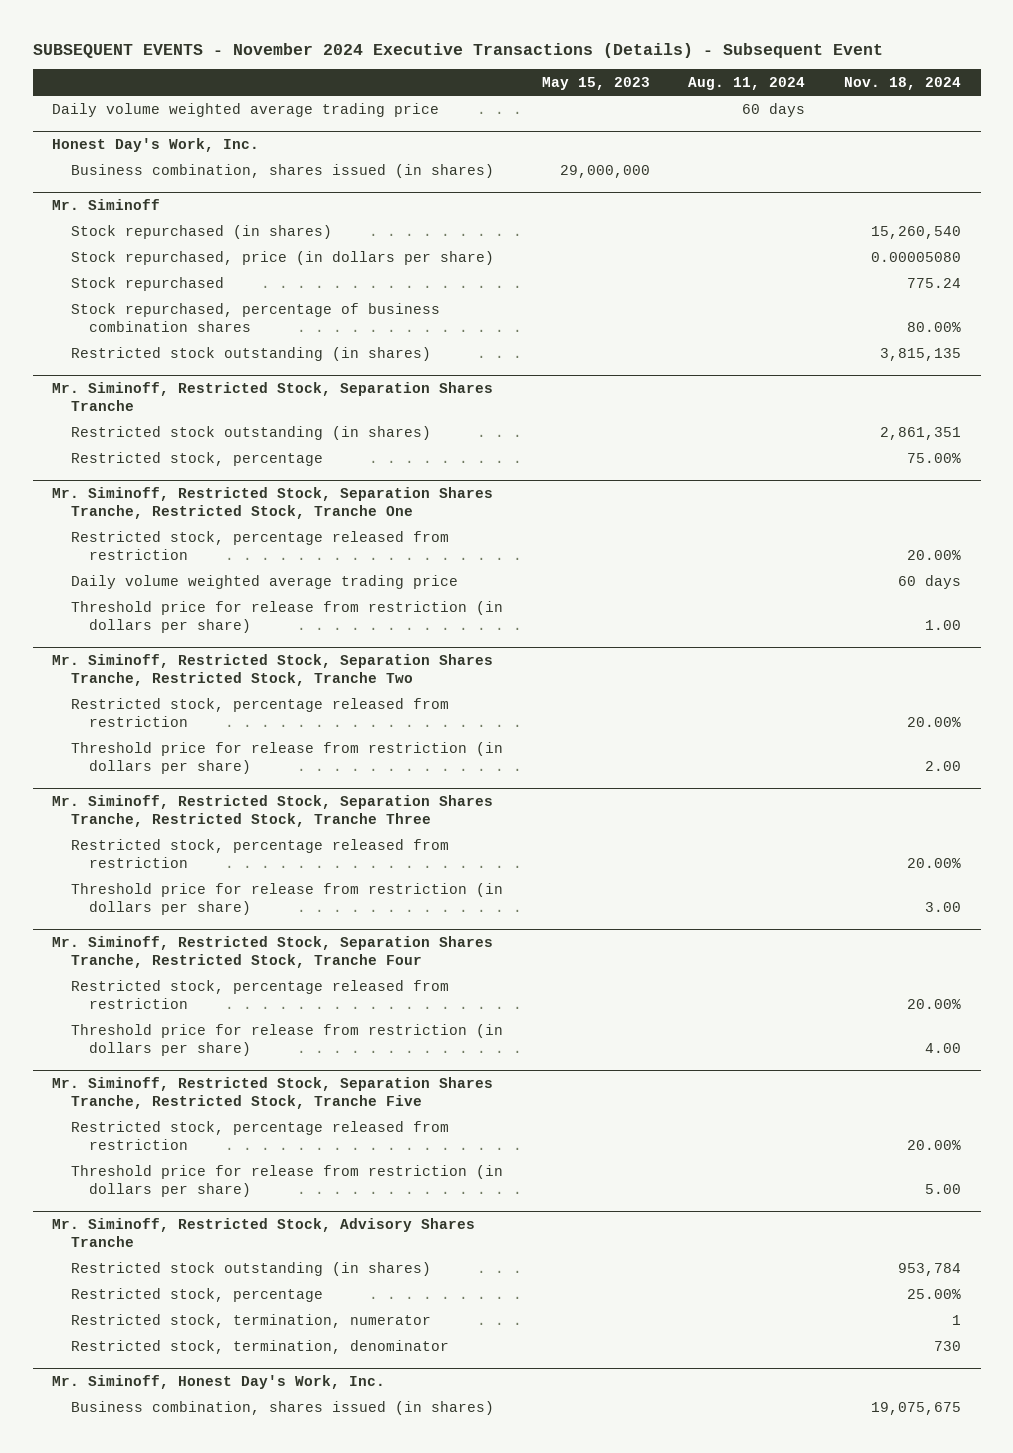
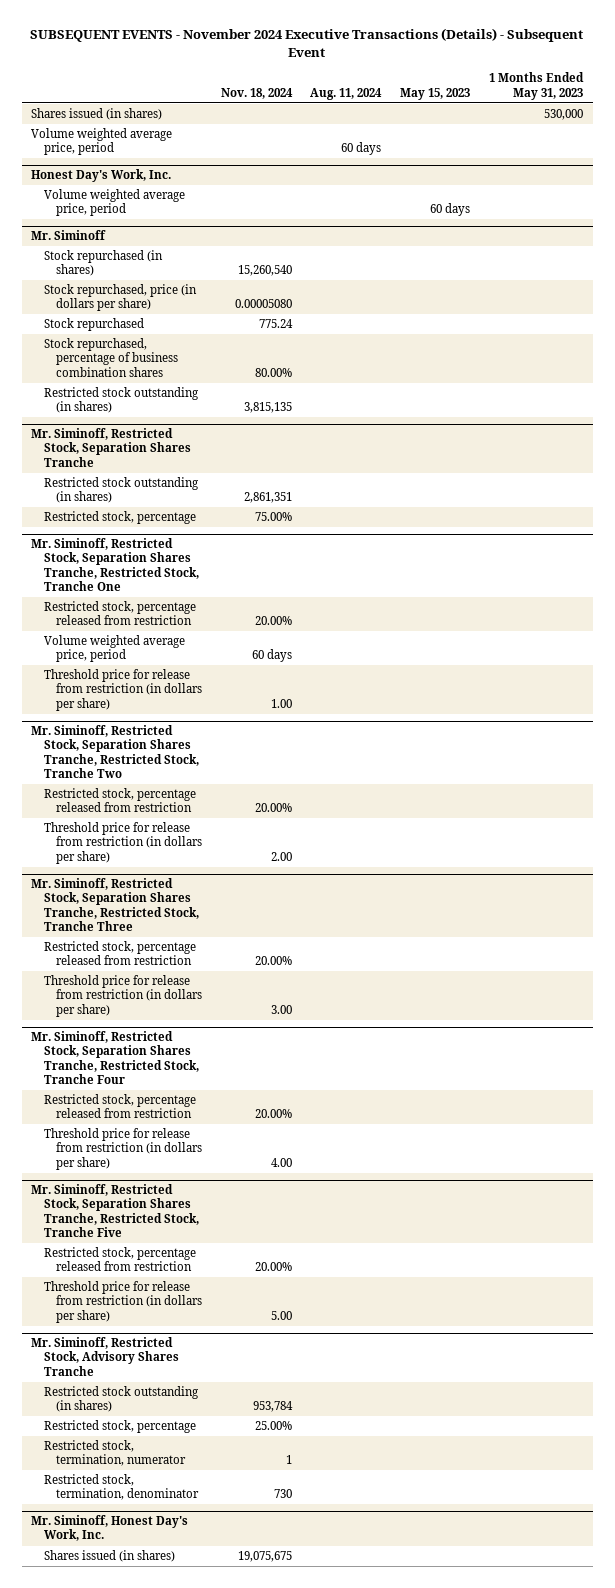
- | May 15, 2023 | Aug. 11, 2024 | Nov. 18, 2024
+ | Nov. 18, 2024 | Aug. 11, 2024 | May 15, 2023 | 1 Months Ended May 31, 2023
- Daily volume weighted average trading price | | 60 days |
+ Shares issued (in shares) | | | | 530,000
+ Volume weighted average price, period | | 60 days | |
@ Honest Day's Work, Inc.
- Business combination, shares issued (in shares) | 29,000,000 | |
+ Volume weighted average price, period | | | 60 days |
@ Mr. Siminoff, Restricted Stock, Separation Shares Tranche, Restricted Stock, Tranche One
- Daily volume weighted average trading price | | | 60 days
+ Volume weighted average price, period | 60 days | | |
@ Mr. Siminoff, Honest Day's Work, Inc.
- Business combination, shares issued (in shares) | | | 19,075,675
+ Shares issued (in shares) | 19,075,675 | | |

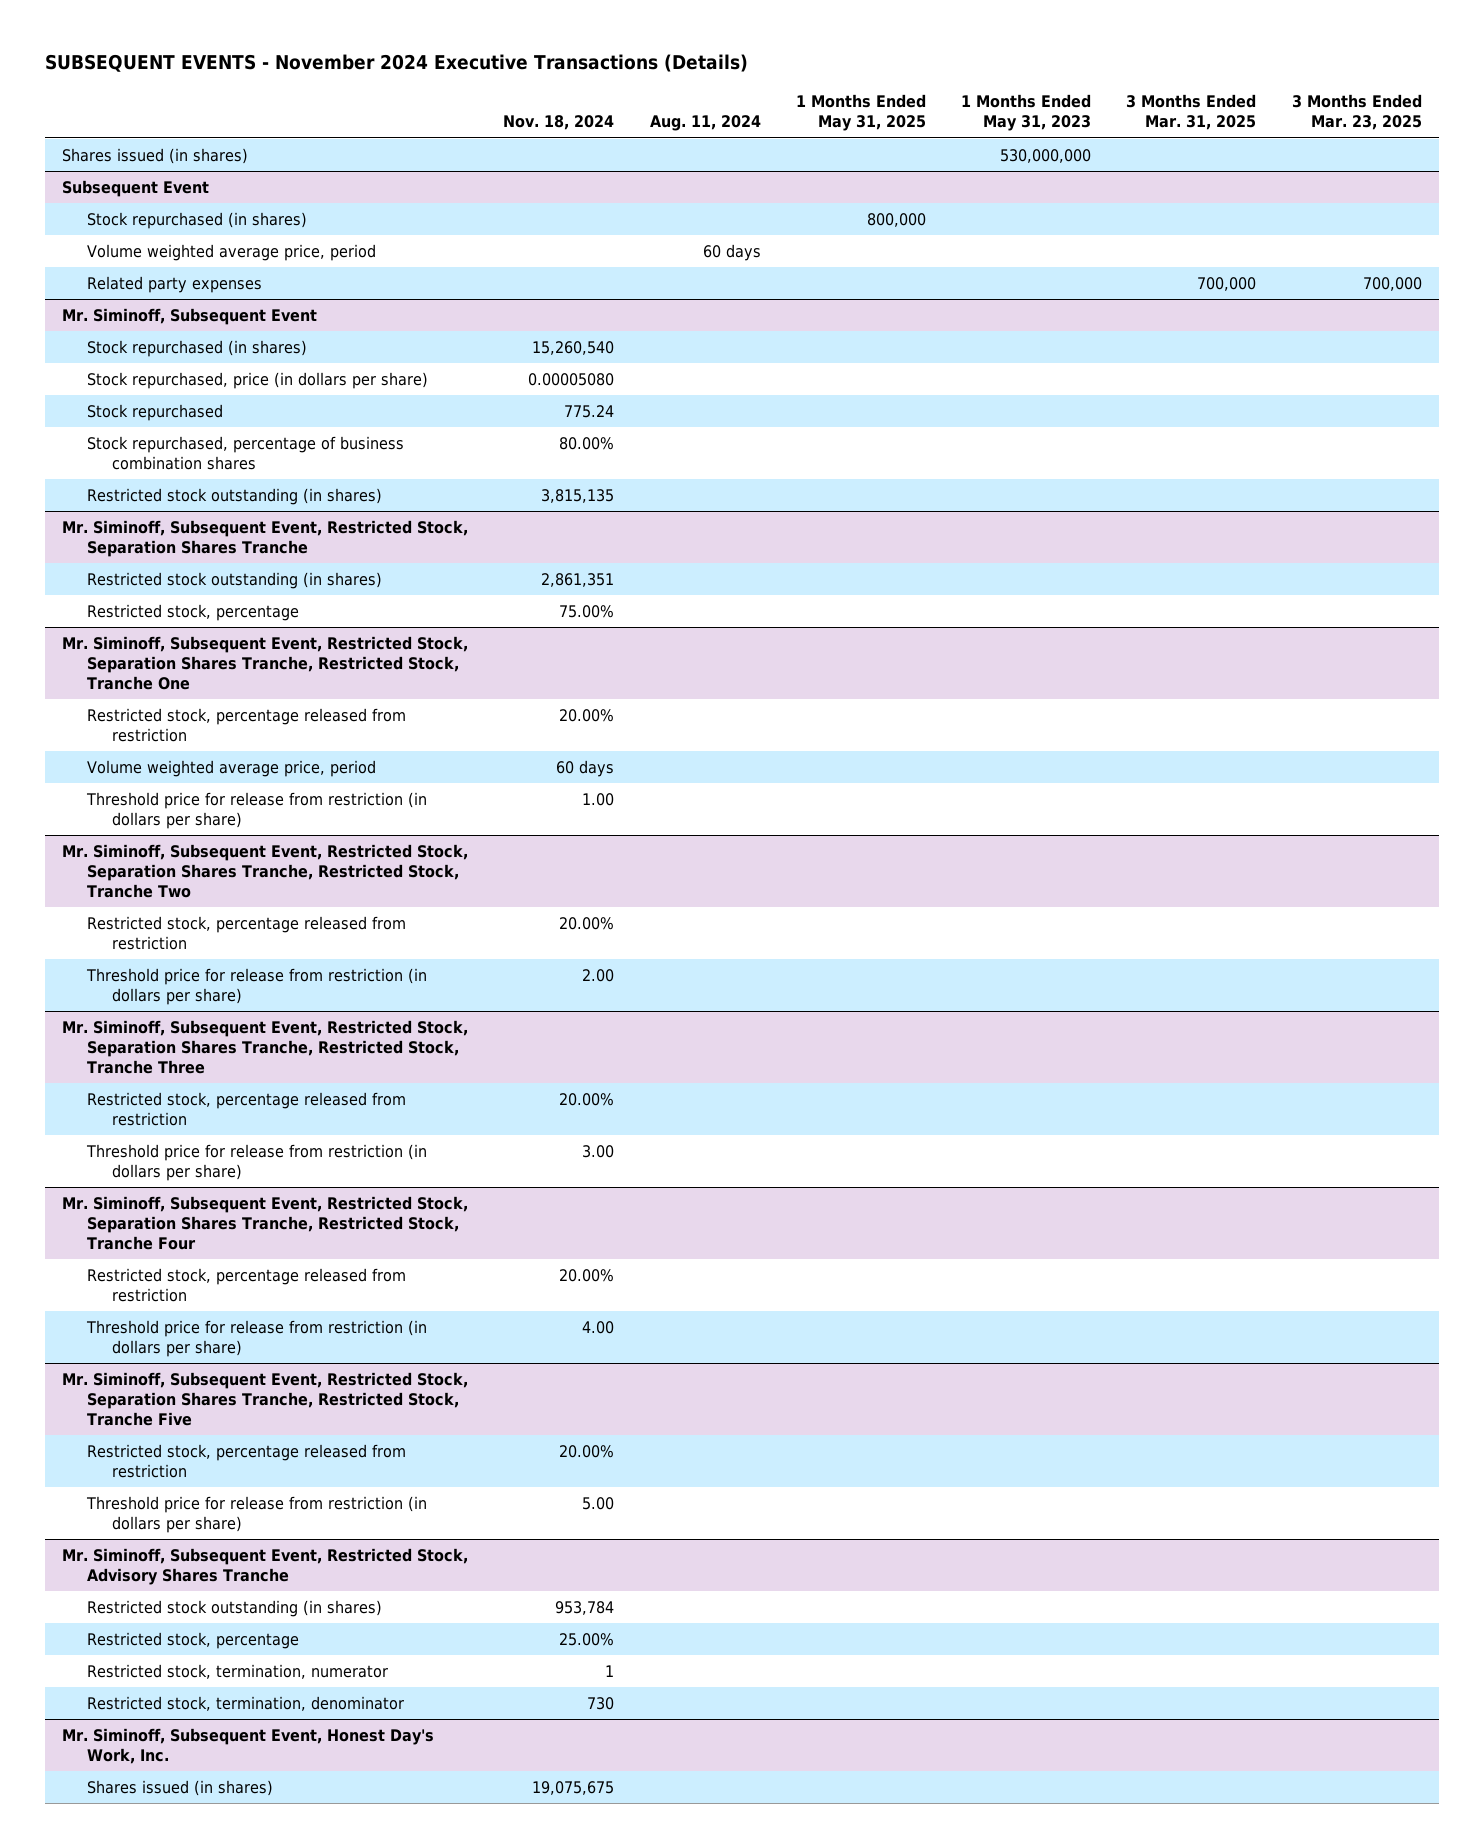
- SUBSEQUENT EVENTS - November 2024 Executive Transactions (Details) - Subsequent Event
+ SUBSEQUENT EVENTS - November 2024 Executive Transactions (Details)
- | Nov. 18, 2024 | Aug. 11, 2024 | May 15, 2023 | 1 Months Ended May 31, 2023
+ | Nov. 18, 2024 | Aug. 11, 2024 | 1 Months Ended May 31, 2025 | 1 Months Ended May 31, 2023 | 3 Months Ended Mar. 31, 2025 | 3 Months Ended Mar. 23, 2025
- Shares issued (in shares) | | | | 530,000
+ Shares issued (in shares) | | | | 530,000,000 | |
+ Subsequent Event
+ Stock repurchased (in shares) | | | 800,000 | | |
- Honest Day's Work, Inc.
- Volume weighted average price, period | | | 60 days |
- Mr. Siminoff
+ Related party expenses | | | | | 700,000 | 700,000
+ Mr. Siminoff, Subsequent Event
- Mr. Siminoff, Restricted Stock, Separation Shares Tranche
+ Mr. Siminoff, Subsequent Event, Restricted Stock, Separation Shares Tranche
- Mr. Siminoff, Restricted Stock, Separation Shares Tranche, Restricted Stock, Tranche One
+ Mr. Siminoff, Subsequent Event, Restricted Stock, Separation Shares Tranche, Restricted Stock, Tranche One
- Mr. Siminoff, Restricted Stock, Separation Shares Tranche, Restricted Stock, Tranche Two
+ Mr. Siminoff, Subsequent Event, Restricted Stock, Separation Shares Tranche, Restricted Stock, Tranche Two
- Mr. Siminoff, Restricted Stock, Separation Shares Tranche, Restricted Stock, Tranche Three
+ Mr. Siminoff, Subsequent Event, Restricted Stock, Separation Shares Tranche, Restricted Stock, Tranche Three
- Mr. Siminoff, Restricted Stock, Separation Shares Tranche, Restricted Stock, Tranche Four
+ Mr. Siminoff, Subsequent Event, Restricted Stock, Separation Shares Tranche, Restricted Stock, Tranche Four
- Mr. Siminoff, Restricted Stock, Separation Shares Tranche, Restricted Stock, Tranche Five
+ Mr. Siminoff, Subsequent Event, Restricted Stock, Separation Shares Tranche, Restricted Stock, Tranche Five
- Mr. Siminoff, Restricted Stock, Advisory Shares Tranche
+ Mr. Siminoff, Subsequent Event, Restricted Stock, Advisory Shares Tranche
- Mr. Siminoff, Honest Day's Work, Inc.
+ Mr. Siminoff, Subsequent Event, Honest Day's Work, Inc.

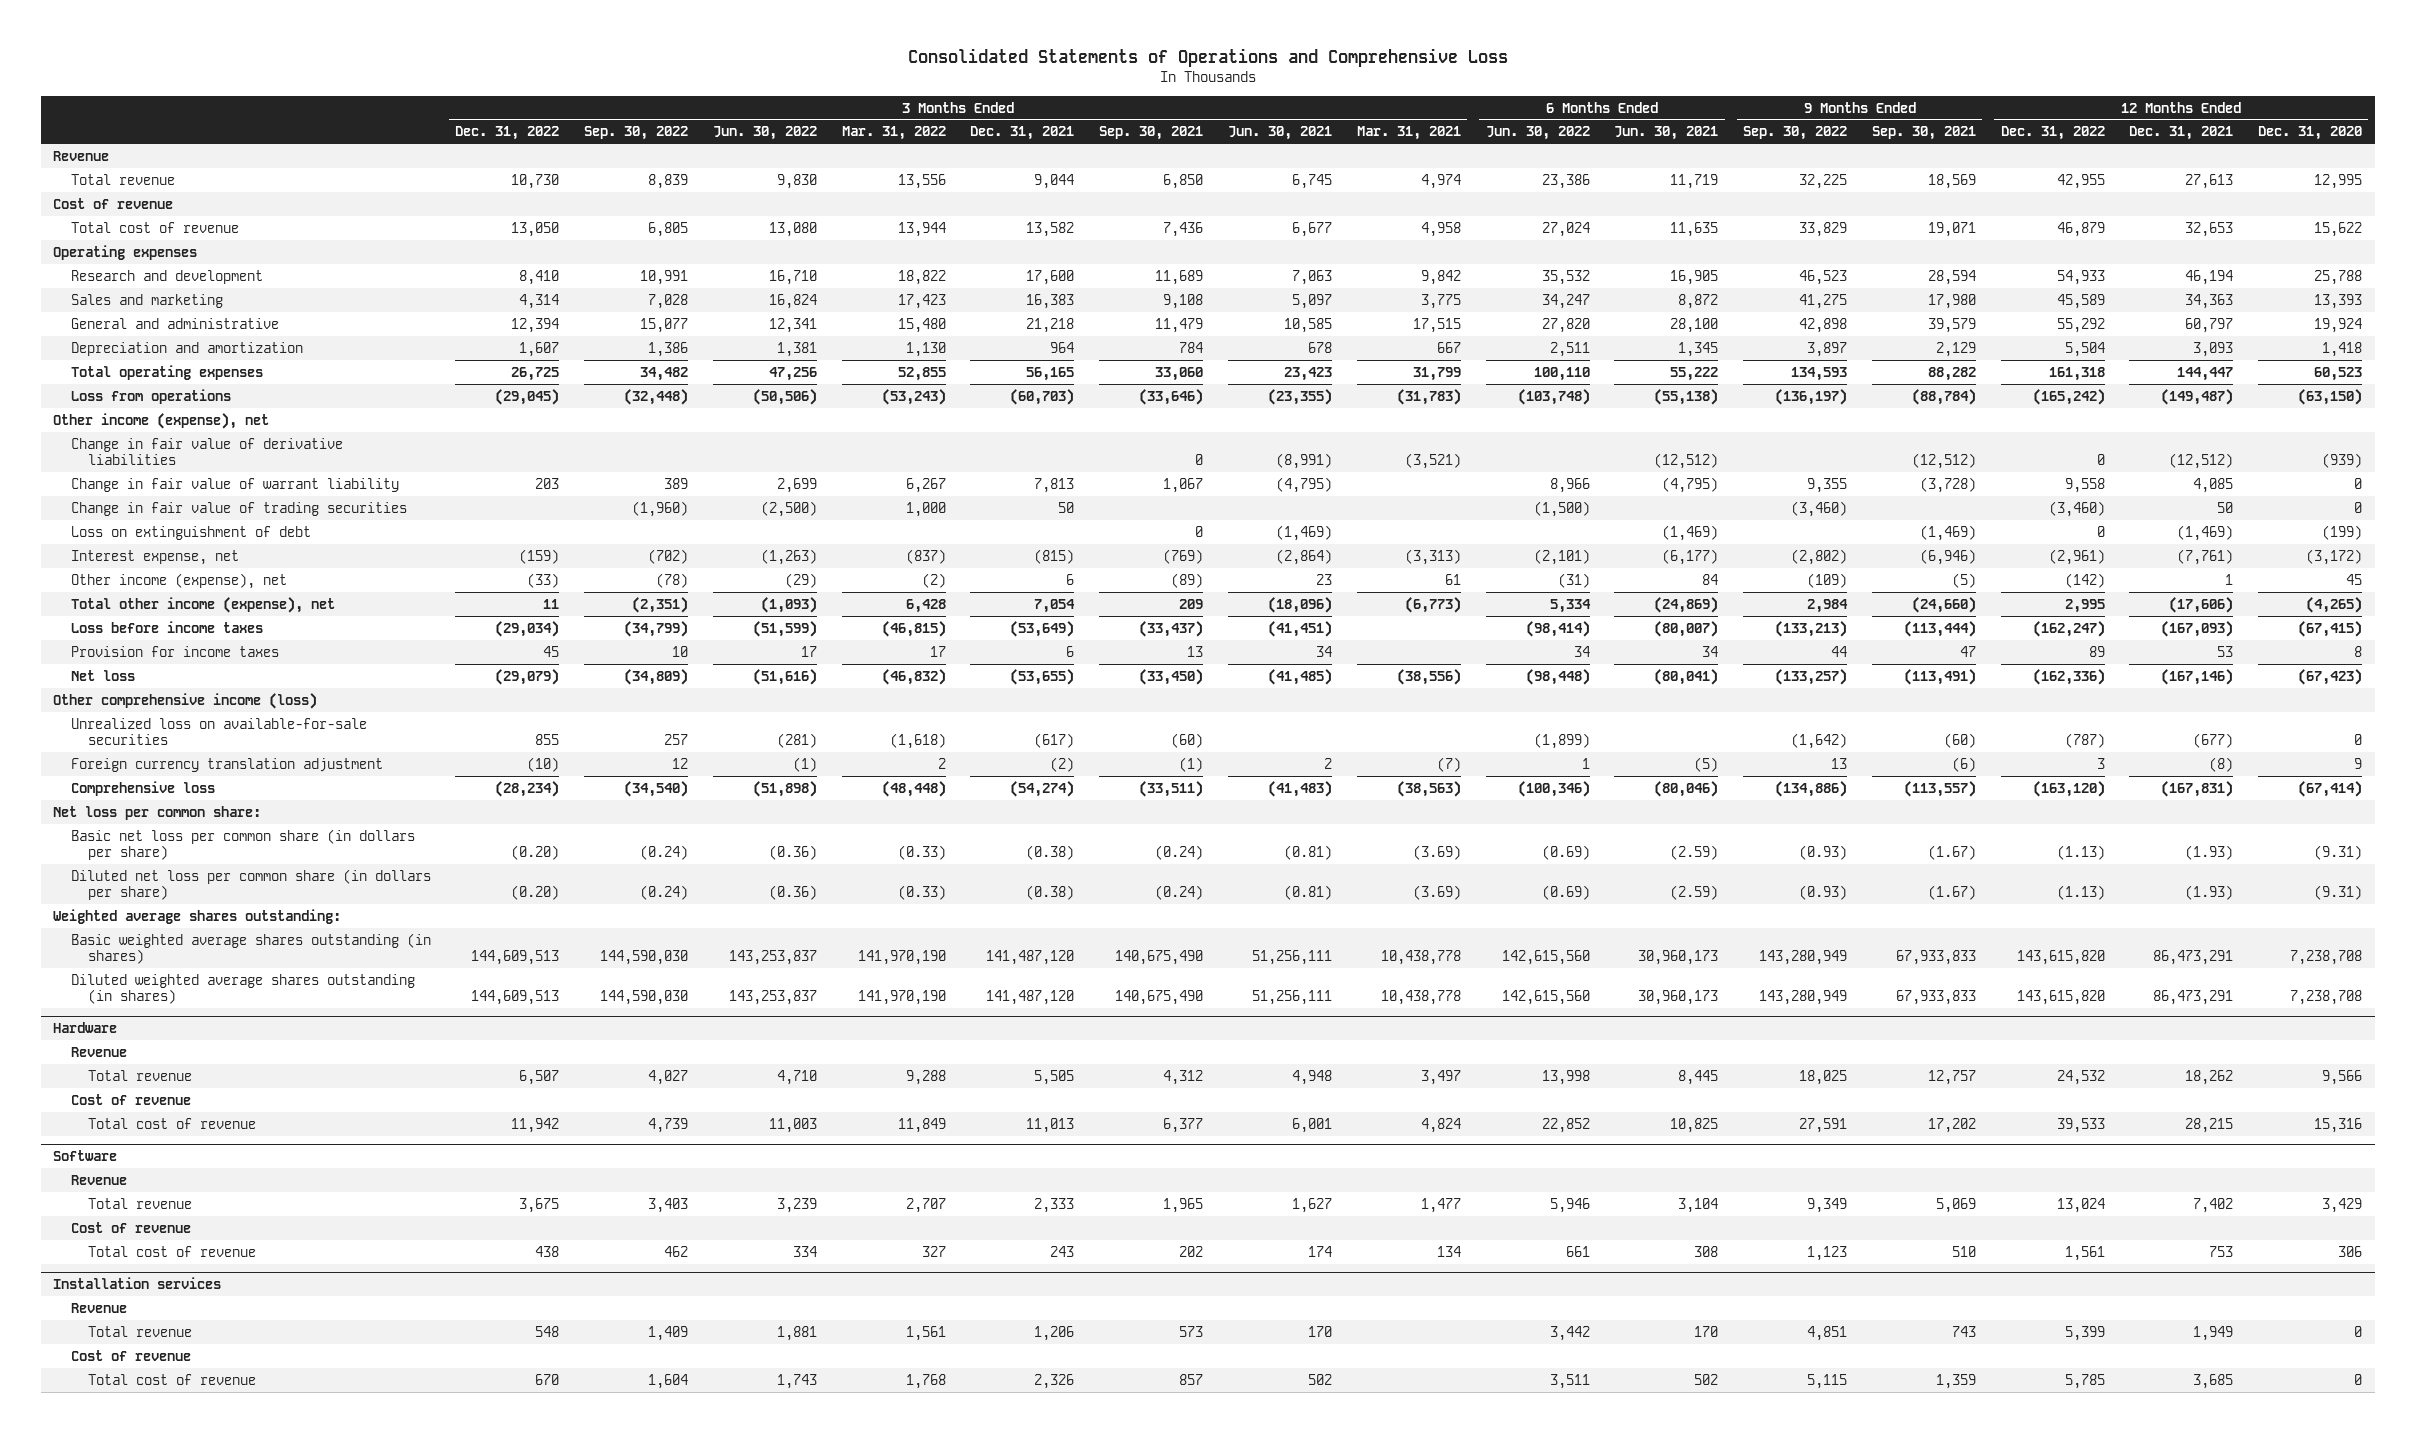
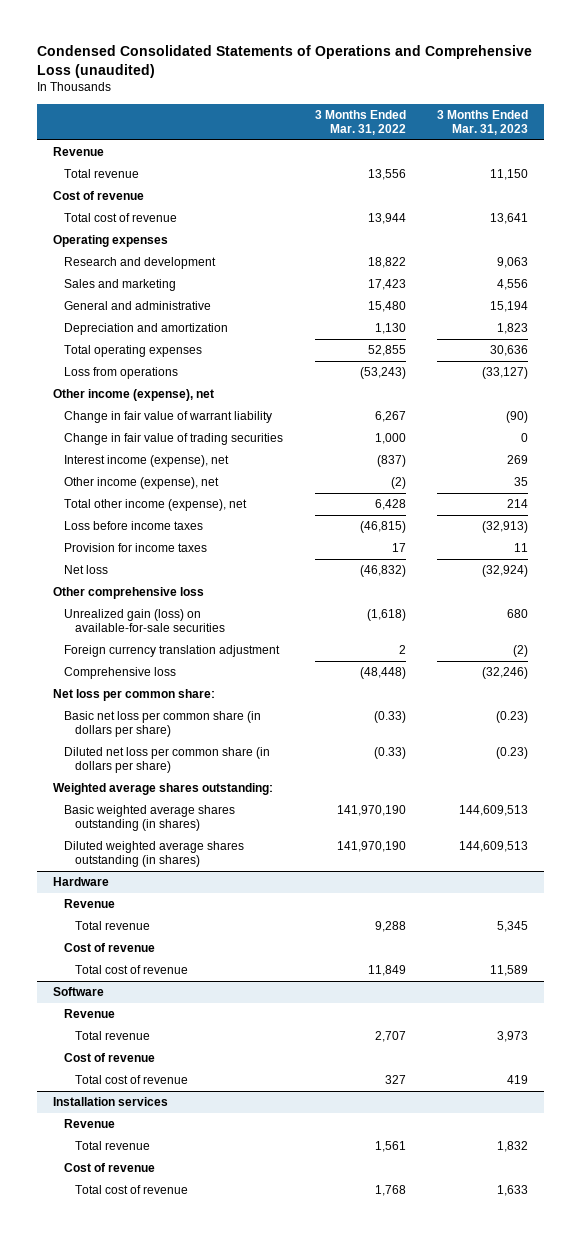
- Consolidated Statements of Operations and Comprehensive Loss
+ Condensed Consolidated Statements of Operations and Comprehensive Loss (unaudited)
- | 3 Months Ended Dec. 31, 2022 | 3 Months Ended Sep. 30, 2022 | 3 Months Ended Jun. 30, 2022 | 3 Months Ended Mar. 31, 2022 | 3 Months Ended Dec. 31, 2021 | 3 Months Ended Sep. 30, 2021 | 3 Months Ended Jun. 30, 2021 | 3 Months Ended Mar. 31, 2021 | 6 Months Ended Jun. 30, 2022 | 6 Months Ended Jun. 30, 2021 | 9 Months Ended Sep. 30, 2022 | 9 Months Ended Sep. 30, 2021 | 12 Months Ended Dec. 31, 2022 | 12 Months Ended Dec. 31, 2021 | 12 Months Ended Dec. 31, 2020
+ | 3 Months Ended Mar. 31, 2022 | 3 Months Ended Mar. 31, 2023
- Change in fair value of derivative liabilities | | | | | | 0 | (8,991) | (3,521) | | (12,512) | | (12,512) | 0 | (12,512) | (939)
- Loss on extinguishment of debt | | | | | | 0 | (1,469) | | | (1,469) | | (1,469) | 0 | (1,469) | (199)
- Interest expense, net | (159) | (702) | (1,263) | (837) | (815) | (769) | (2,864) | (3,313) | (2,101) | (6,177) | (2,802) | (6,946) | (2,961) | (7,761) | (3,172)
+ Interest income (expense), net | (837) | 269
- Other comprehensive income (loss)
- Unrealized loss on available-for-sale securities | 855 | 257 | (281) | (1,618) | (617) | (60) | | | (1,899) | | (1,642) | (60) | (787) | (677) | 0
+ Other comprehensive loss
+ Unrealized gain (loss) on available-for-sale securities | (1,618) | 680

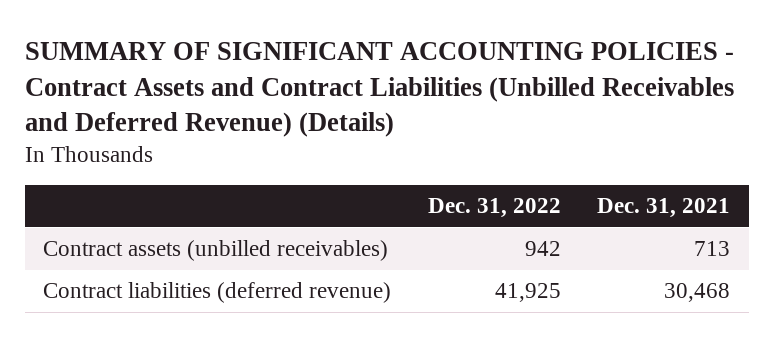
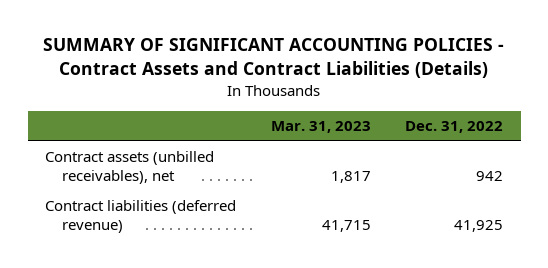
- SUMMARY OF SIGNIFICANT ACCOUNTING POLICIES - Contract Assets and Contract Liabilities (Unbilled Receivables and Deferred Revenue) (Details)
+ SUMMARY OF SIGNIFICANT ACCOUNTING POLICIES - Contract Assets and Contract Liabilities (Details)
- | Dec. 31, 2022 | Dec. 31, 2021
+ | Mar. 31, 2023 | Dec. 31, 2022
- Contract assets (unbilled receivables) | 942 | 713
+ Contract assets (unbilled receivables), net | 1,817 | 942

